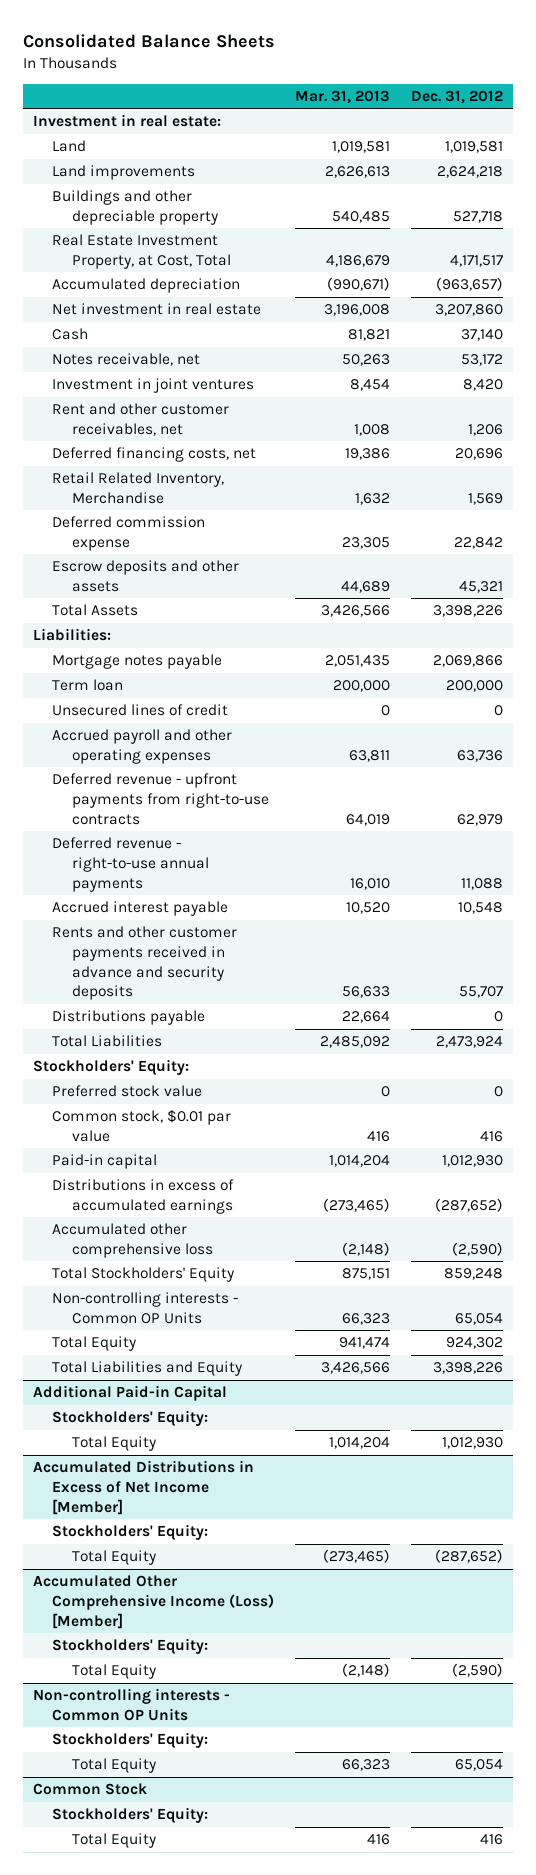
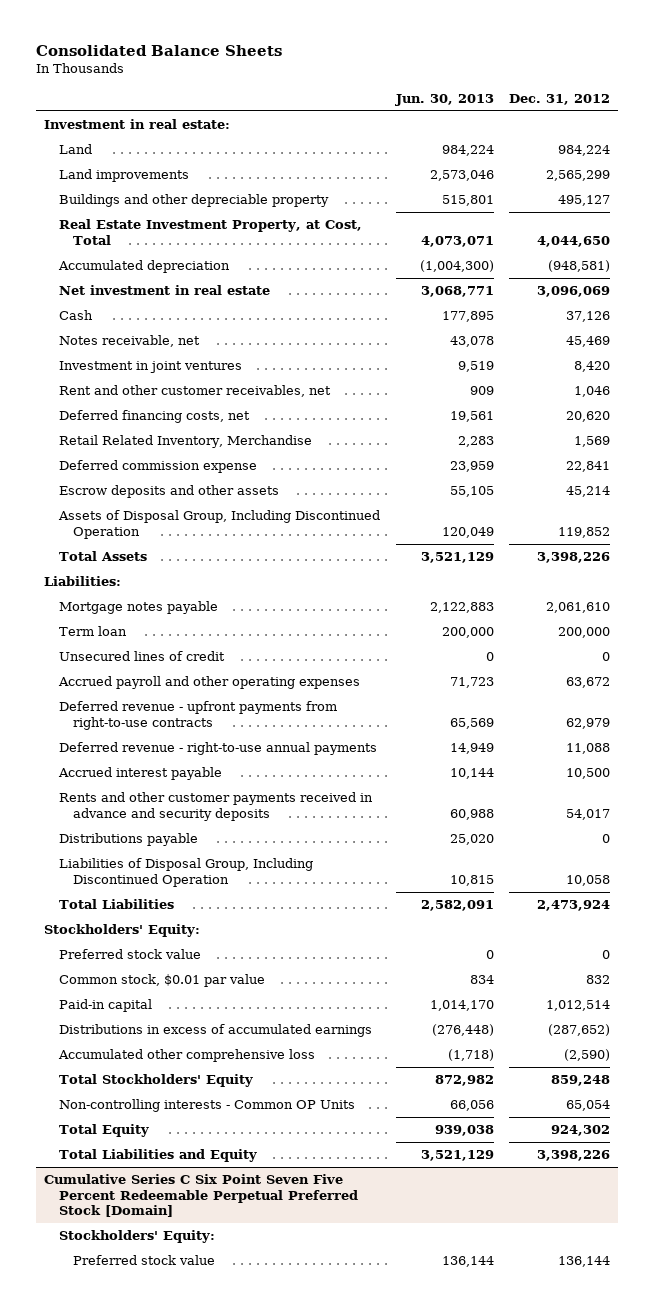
- | Mar. 31, 2013 | Dec. 31, 2012
+ | Jun. 30, 2013 | Dec. 31, 2012
- Land | 1,019,581 | 1,019,581
- Land improvements | 2,626,613 | 2,624,218
- Buildings and other depreciable property | 540,485 | 527,718
- Real Estate Investment Property, at Cost, Total | 4,186,679 | 4,171,517
- Accumulated depreciation | (990,671) | (963,657)
- Net investment in real estate | 3,196,008 | 3,207,860
- Cash | 81,821 | 37,140
- Notes receivable, net | 50,263 | 53,172
+ Land | 984,224 | 984,224
+ Land improvements | 2,573,046 | 2,565,299
+ Buildings and other depreciable property | 515,801 | 495,127
+ Real Estate Investment Property, at Cost, Total | 4,073,071 | 4,044,650
+ Accumulated depreciation | (1,004,300) | (948,581)
+ Net investment in real estate | 3,068,771 | 3,096,069
+ Cash | 177,895 | 37,126
+ Notes receivable, net | 43,078 | 45,469
- Rent and other customer receivables, net | 1,008 | 1,206
- Deferred financing costs, net | 19,386 | 20,696
+ Rent and other customer receivables, net | 909 | 1,046
+ Deferred financing costs, net | 19,561 | 20,620
- Deferred commission expense | 23,305 | 22,842
- Escrow deposits and other assets | 44,689 | 45,321
+ Deferred commission expense | 23,959 | 22,841
+ Escrow deposits and other assets | 55,105 | 45,214
+ Assets of Disposal Group, Including Discontinued Operation | 120,049 | 119,852
- Mortgage notes payable | 2,051,435 | 2,069,866
+ Mortgage notes payable | 2,122,883 | 2,061,610
- Accrued payroll and other operating expenses | 63,811 | 63,736
+ Accrued payroll and other operating expenses | 71,723 | 63,672
- Accrued interest payable | 10,520 | 10,548
- Rents and other customer payments received in advance and security deposits | 56,633 | 55,707
+ Accrued interest payable | 10,144 | 10,500
+ Rents and other customer payments received in advance and security deposits | 60,988 | 54,017
+ Liabilities of Disposal Group, Including Discontinued Operation | 10,815 | 10,058
- Common stock, $0.01 par value | 416 | 416
- Paid-in capital | 1,014,204 | 1,012,930
+ Common stock, $0.01 par value | 834 | 832
+ Paid-in capital | 1,014,170 | 1,012,514
- Additional Paid-in Capital
- Stockholders' Equity:
- Total Equity | 1,014,204 | 1,012,930
- Accumulated Distributions in Excess of Net Income [Member]
- Stockholders' Equity:
- Total Equity | (273,465) | (287,652)
- Accumulated Other Comprehensive Income (Loss) [Member]
- Stockholders' Equity:
- Total Equity | (2,148) | (2,590)
- Non-controlling interests - Common OP Units
- Stockholders' Equity:
- Total Equity | 66,323 | 65,054
- Common Stock
+ Cumulative Series C Six Point Seven Five Percent Redeemable Perpetual Preferred Stock [Domain]
- Total Equity | 416 | 416
+ Preferred stock value | 136,144 | 136,144

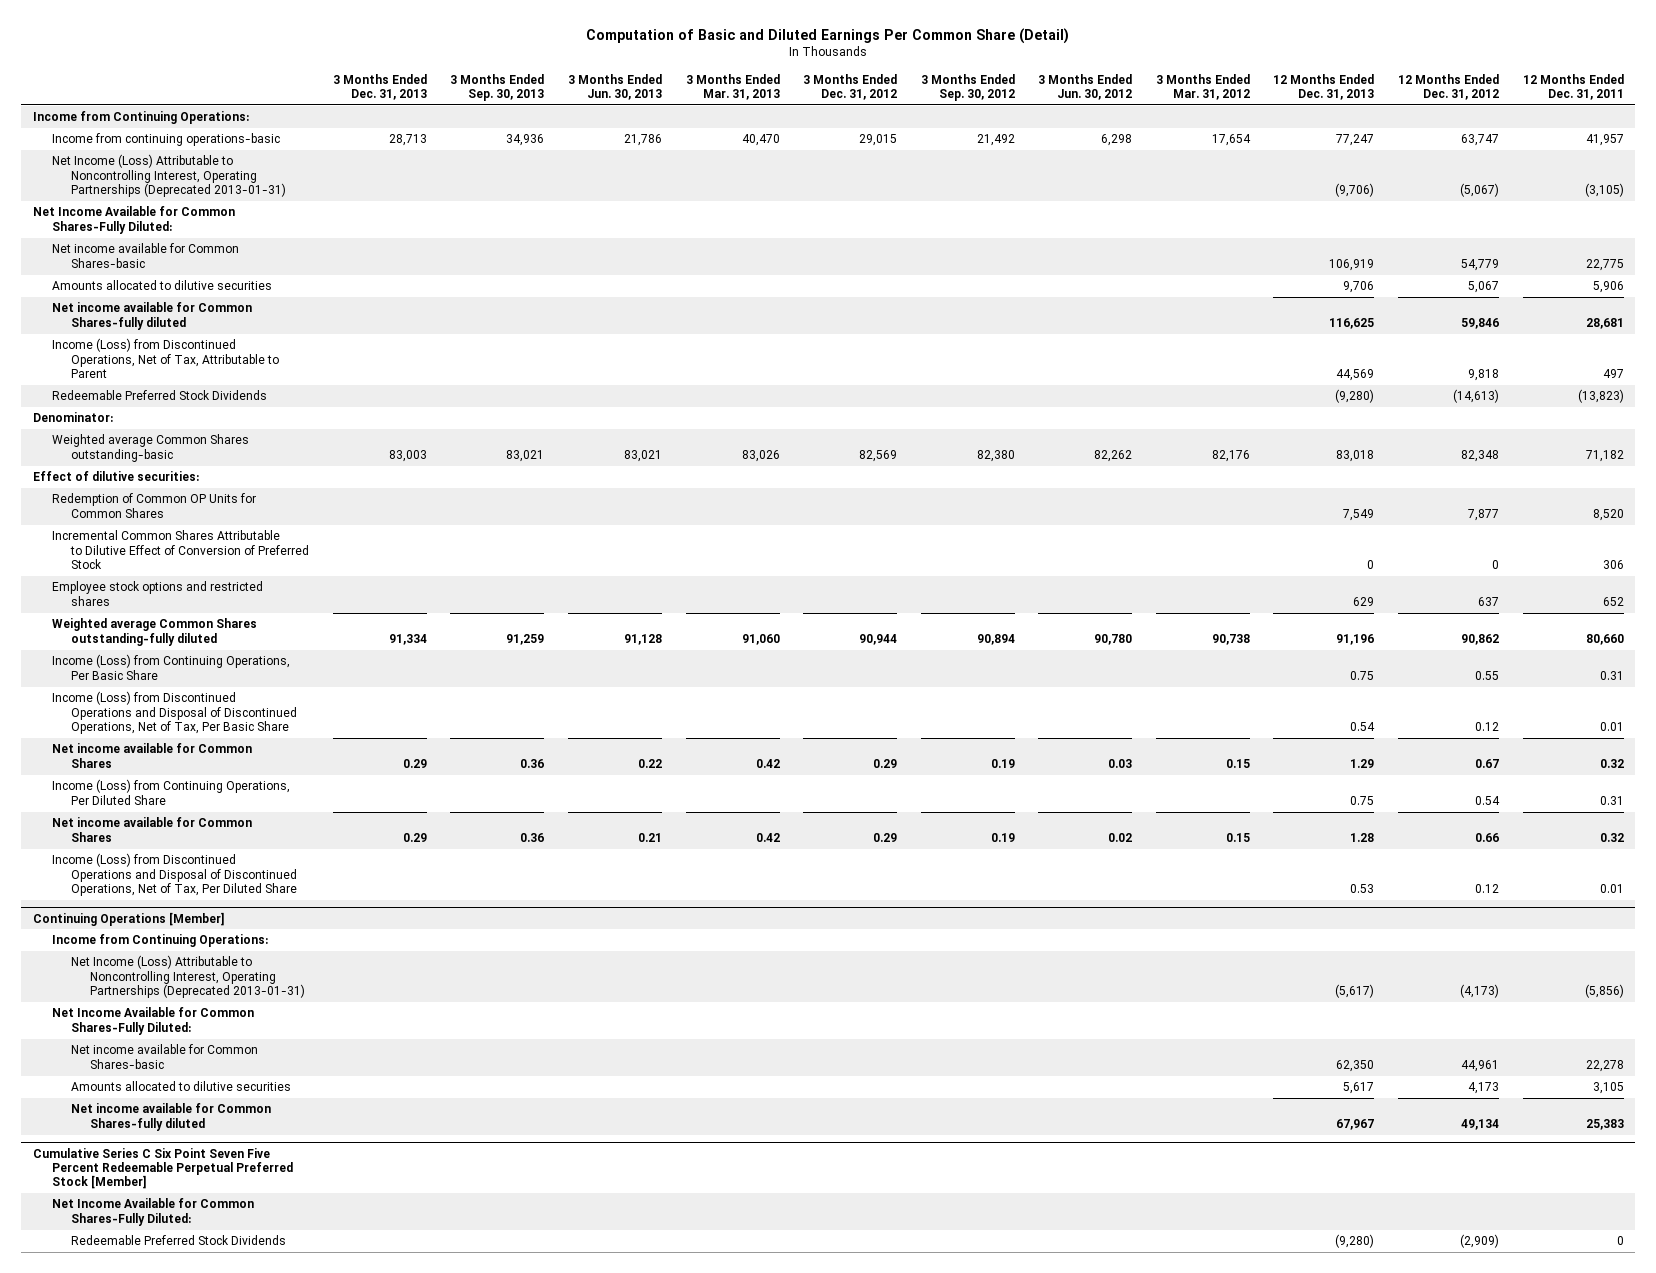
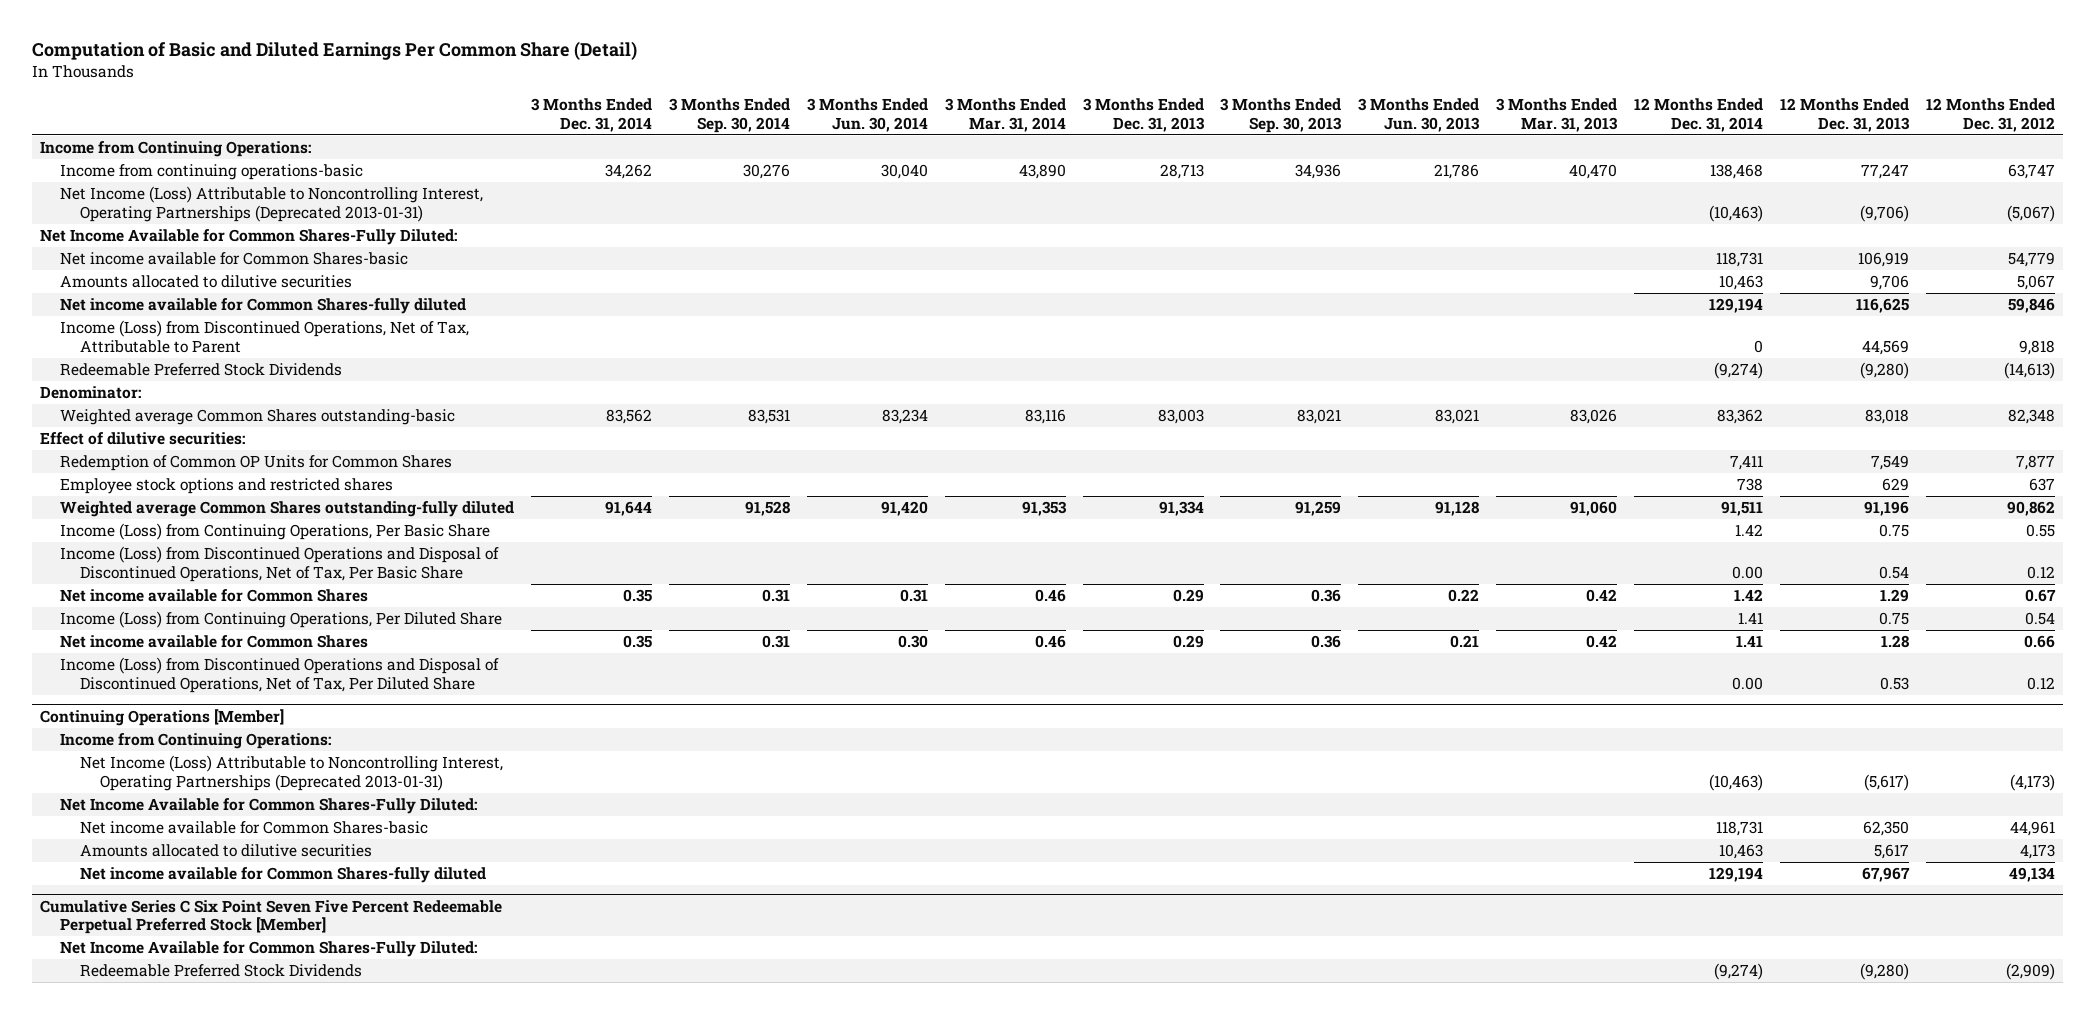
- | 3 Months Ended Dec. 31, 2013 | 3 Months Ended Sep. 30, 2013 | 3 Months Ended Jun. 30, 2013 | 3 Months Ended Mar. 31, 2013 | 3 Months Ended Dec. 31, 2012 | 3 Months Ended Sep. 30, 2012 | 3 Months Ended Jun. 30, 2012 | 3 Months Ended Mar. 31, 2012 | 12 Months Ended Dec. 31, 2013 | 12 Months Ended Dec. 31, 2012 | 12 Months Ended Dec. 31, 2011
+ | 3 Months Ended Dec. 31, 2014 | 3 Months Ended Sep. 30, 2014 | 3 Months Ended Jun. 30, 2014 | 3 Months Ended Mar. 31, 2014 | 3 Months Ended Dec. 31, 2013 | 3 Months Ended Sep. 30, 2013 | 3 Months Ended Jun. 30, 2013 | 3 Months Ended Mar. 31, 2013 | 12 Months Ended Dec. 31, 2014 | 12 Months Ended Dec. 31, 2013 | 12 Months Ended Dec. 31, 2012
- Incremental Common Shares Attributable to Dilutive Effect of Conversion of Preferred Stock | | | | | | | | | 0 | 0 | 306

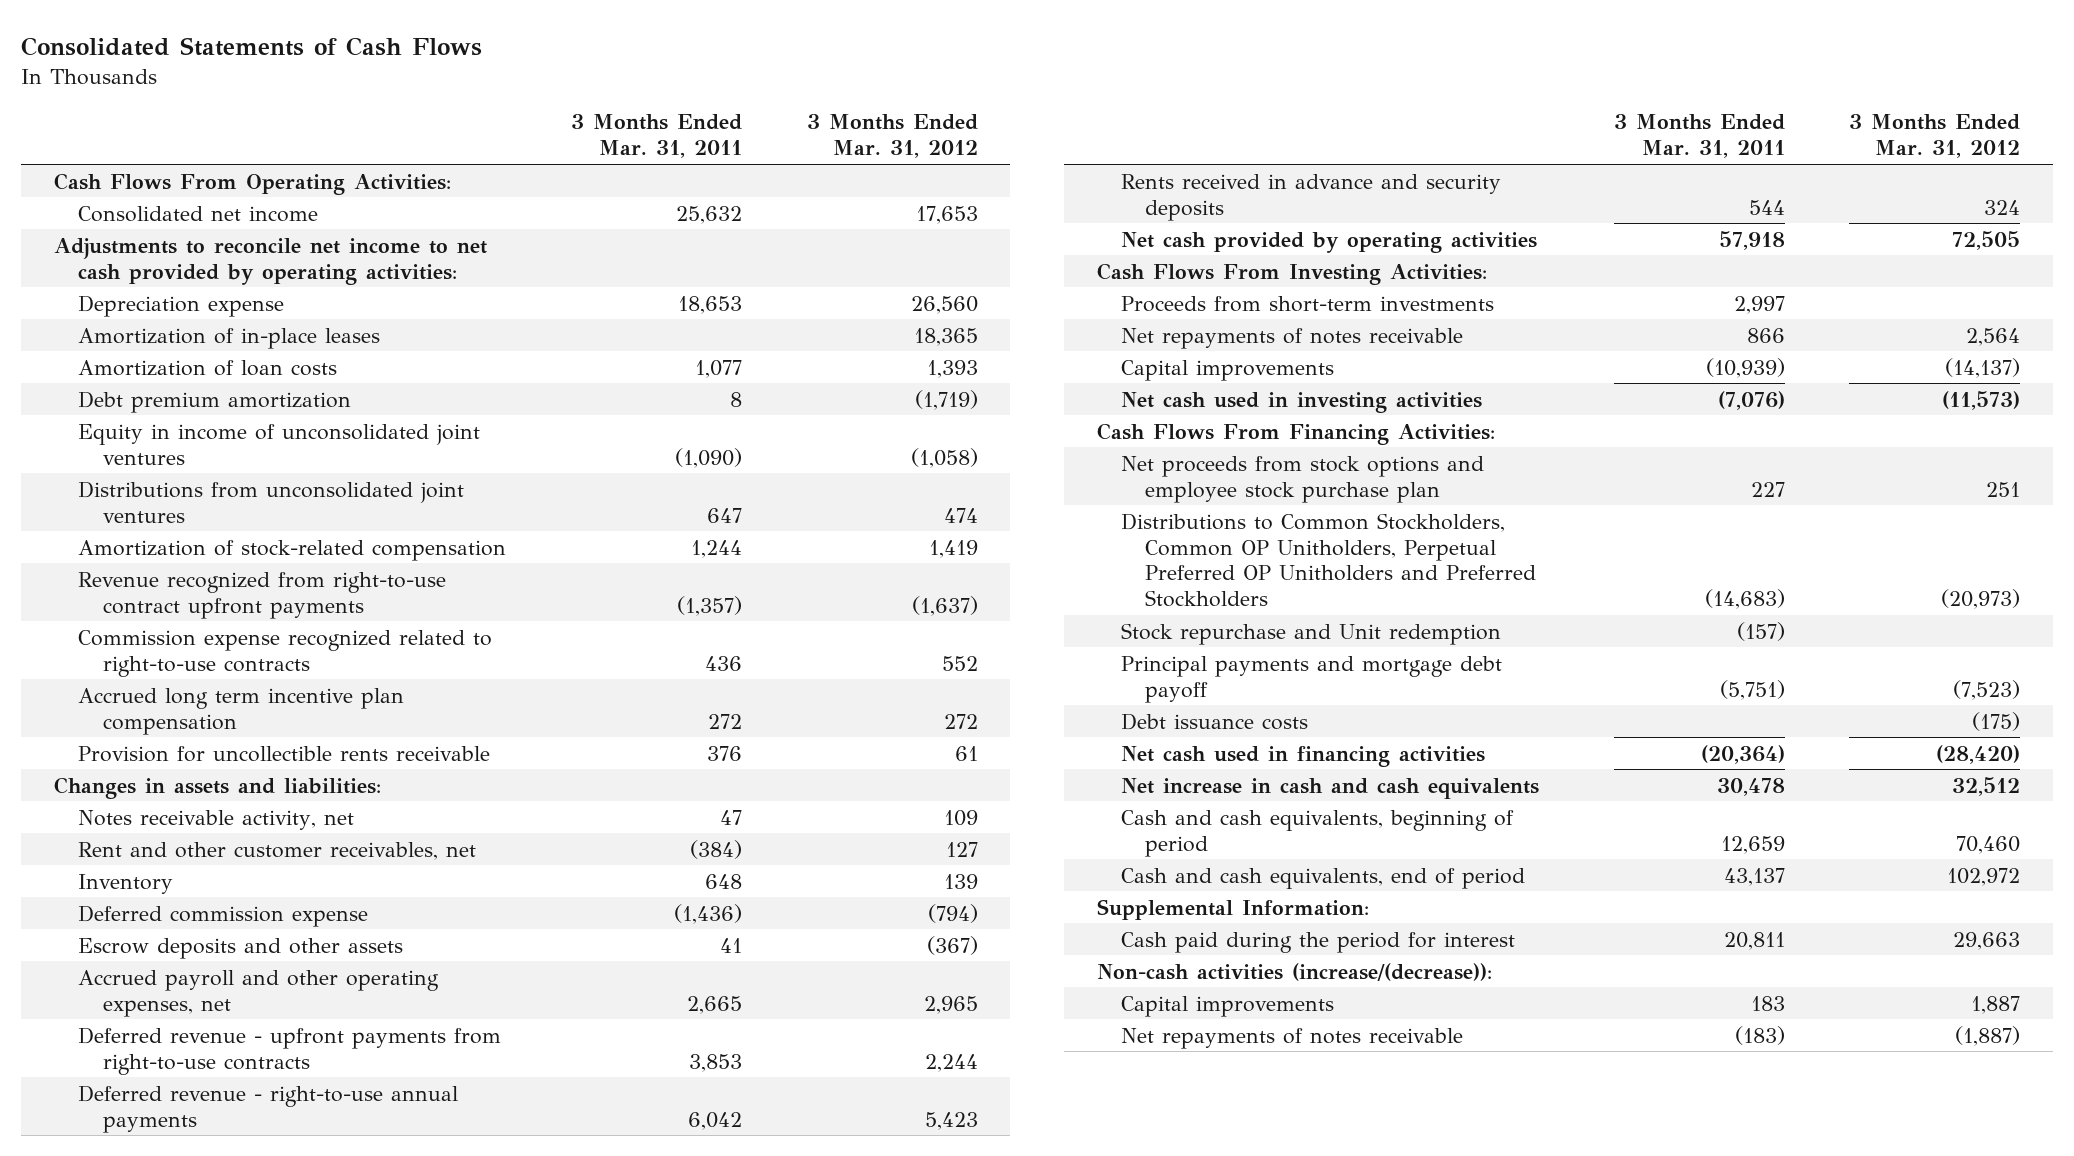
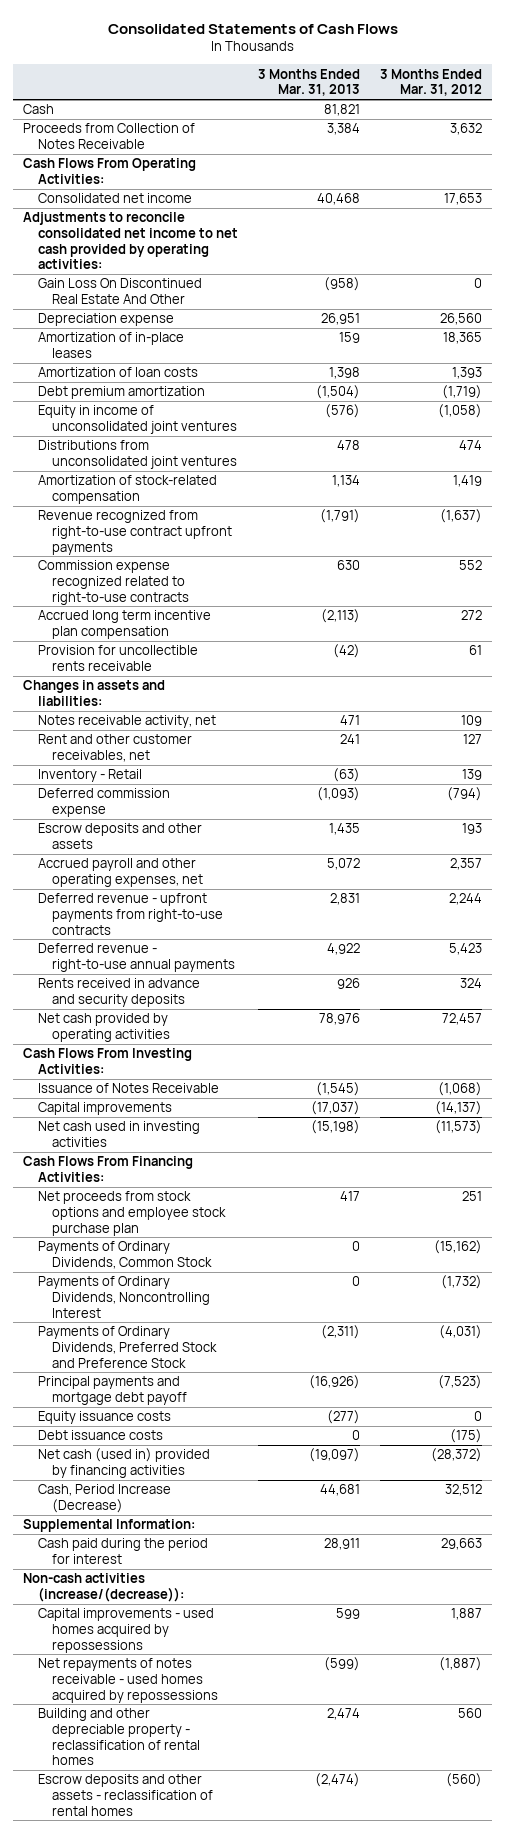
- | 3 Months Ended Mar. 31, 2011 | 3 Months Ended Mar. 31, 2012
+ | 3 Months Ended Mar. 31, 2013 | 3 Months Ended Mar. 31, 2012
+ Cash | 81,821 |
+ Proceeds from Collection of Notes Receivable | 3,384 | 3,632
- Adjustments to reconcile net income to net cash provided by operating activities:
+ Adjustments to reconcile consolidated net income to net cash provided by operating activities:
+ Gain Loss On Discontinued Real Estate And Other | (958) | 0
- Inventory | 648 | 139
+ Inventory - Retail | (63) | 139
- Escrow deposits and other assets | 41 | (367)
- Accrued payroll and other operating expenses, net | 2,665 | 2,965
+ Escrow deposits and other assets | 1,435 | 193
+ Accrued payroll and other operating expenses, net | 5,072 | 2,357
- Net cash provided by operating activities | 57,918 | 72,505
+ Net cash provided by operating activities | 78,976 | 72,457
- Proceeds from short-term investments | 2,997 |
- Net repayments of notes receivable | 866 | 2,564
+ Issuance of Notes Receivable | (1,545) | (1,068)
- Distributions to Common Stockholders, Common OP Unitholders, Perpetual Preferred OP Unitholders and Preferred Stockholders | (14,683) | (20,973)
- Stock repurchase and Unit redemption | (157) |
+ Payments of Ordinary Dividends, Common Stock | 0 | (15,162)
+ Payments of Ordinary Dividends, Noncontrolling Interest | 0 | (1,732)
+ Payments of Ordinary Dividends, Preferred Stock and Preference Stock | (2,311) | (4,031)
+ Equity issuance costs | (277) | 0
- Net cash used in financing activities | (20,364) | (28,420)
- Net increase in cash and cash equivalents | 30,478 | 32,512
- Cash and cash equivalents, beginning of period | 12,659 | 70,460
- Cash and cash equivalents, end of period | 43,137 | 102,972
+ Net cash (used in) provided by financing activities | (19,097) | (28,372)
+ Cash, Period Increase (Decrease) | 44,681 | 32,512
- Capital improvements | 183 | 1,887
- Net repayments of notes receivable | (183) | (1,887)
+ Capital improvements - used homes acquired by repossessions | 599 | 1,887
+ Net repayments of notes receivable - used homes acquired by repossessions | (599) | (1,887)
+ Building and other depreciable property - reclassification of rental homes | 2,474 | 560
+ Escrow deposits and other assets - reclassification of rental homes | (2,474) | (560)

